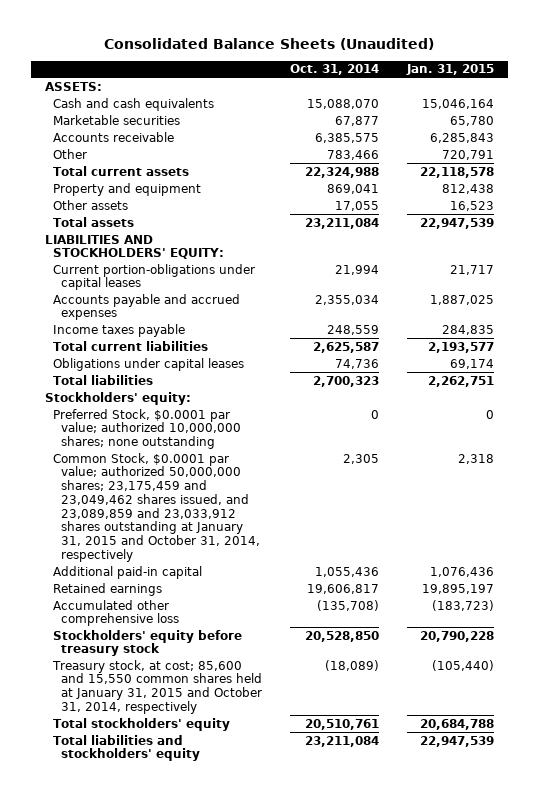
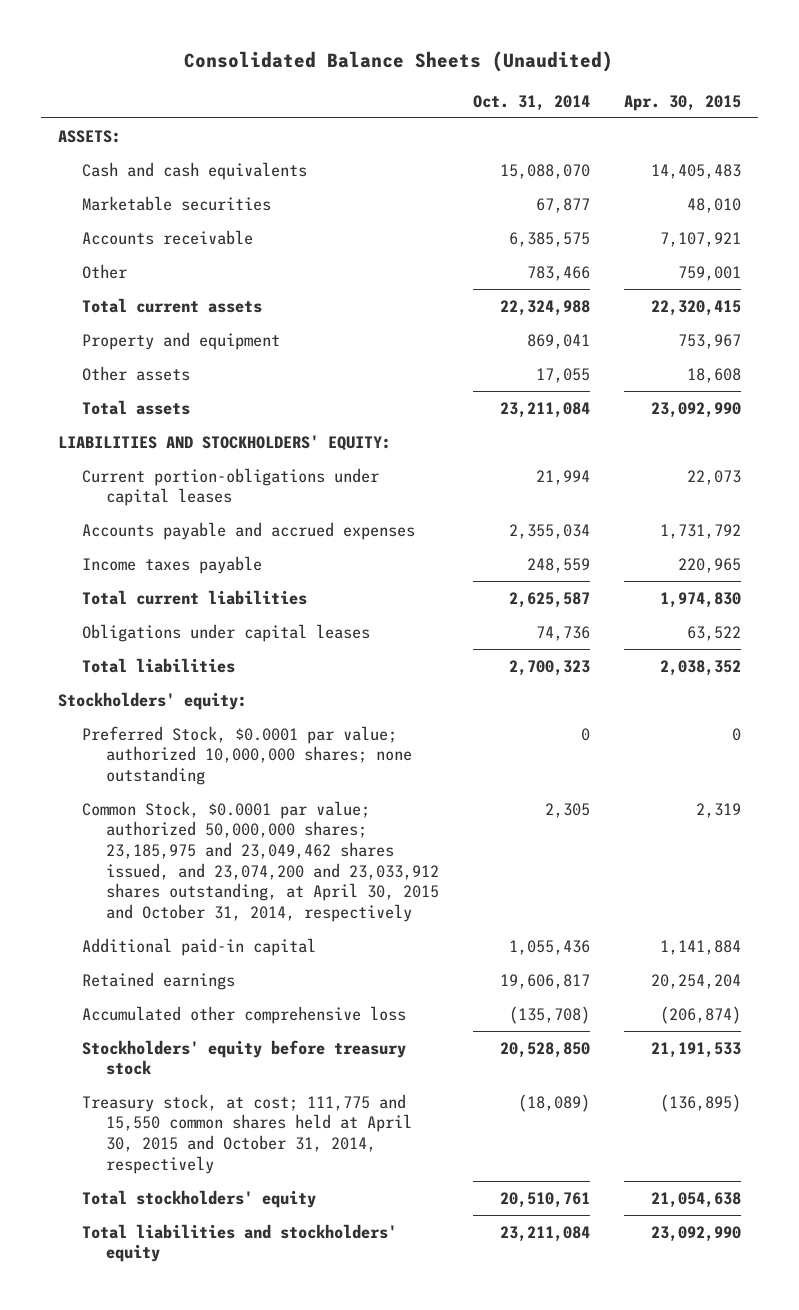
- | Oct. 31, 2014 | Jan. 31, 2015
+ | Oct. 31, 2014 | Apr. 30, 2015
- Common Stock, $0.0001 par value; authorized 50,000,000 shares; 23,175,459 and 23,049,462 shares issued, and 23,089,859 and 23,033,912 shares outstanding at January 31, 2015 and October 31, 2014, respectively | 2,305 | 2,318
+ Common Stock, $0.0001 par value; authorized 50,000,000 shares; 23,185,975 and 23,049,462 shares issued, and 23,074,200 and 23,033,912 shares outstanding, at April 30, 2015 and October 31, 2014, respectively | 2,305 | 2,319
- Treasury stock, at cost; 85,600 and 15,550 common shares held at January 31, 2015 and October 31, 2014, respectively | (18,089) | (105,440)
+ Treasury stock, at cost; 111,775 and 15,550 common shares held at April 30, 2015 and October 31, 2014, respectively | (18,089) | (136,895)

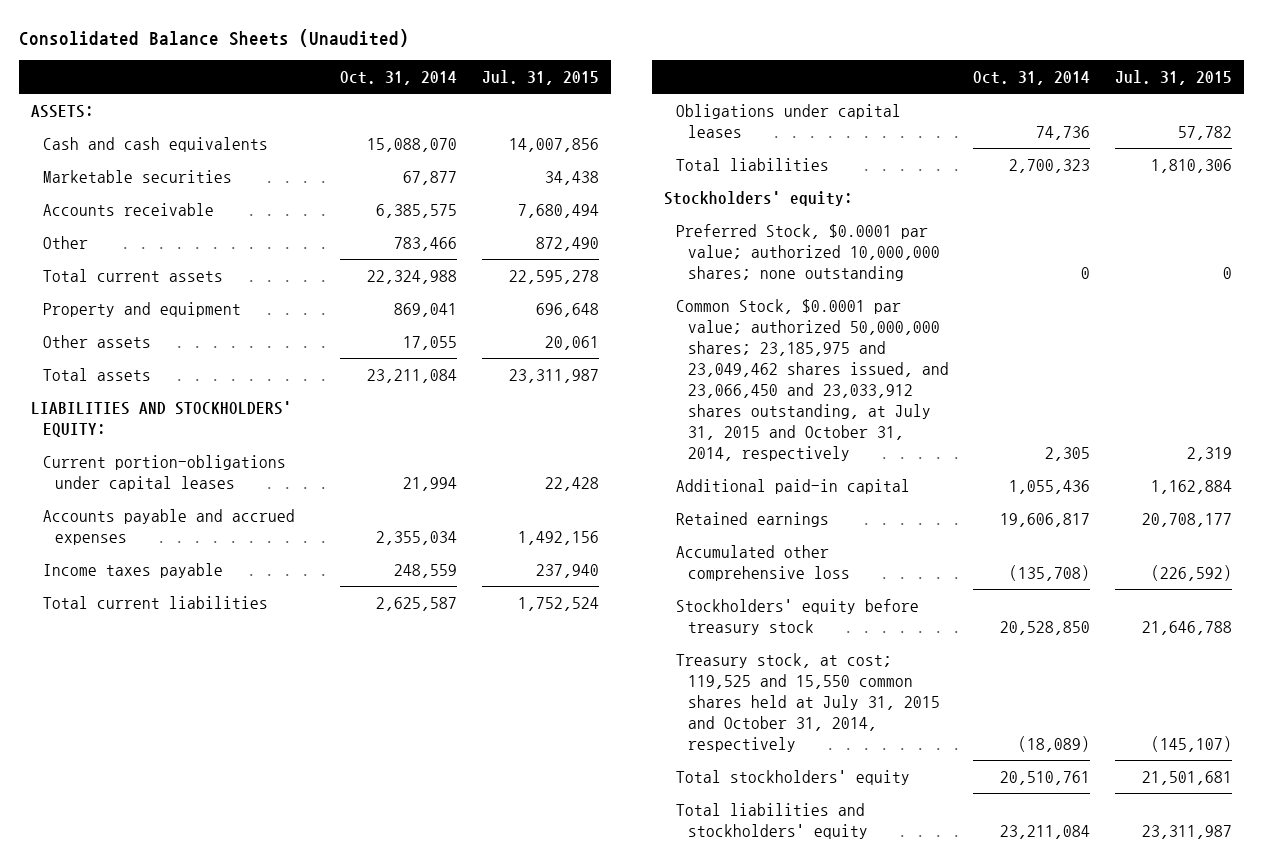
- | Oct. 31, 2014 | Apr. 30, 2015
+ | Oct. 31, 2014 | Jul. 31, 2015
- Common Stock, $0.0001 par value; authorized 50,000,000 shares; 23,185,975 and 23,049,462 shares issued, and 23,074,200 and 23,033,912 shares outstanding, at April 30, 2015 and October 31, 2014, respectively | 2,305 | 2,319
+ Common Stock, $0.0001 par value; authorized 50,000,000 shares; 23,185,975 and 23,049,462 shares issued, and 23,066,450 and 23,033,912 shares outstanding, at July 31, 2015 and October 31, 2014, respectively | 2,305 | 2,319
- Treasury stock, at cost; 111,775 and 15,550 common shares held at April 30, 2015 and October 31, 2014, respectively | (18,089) | (136,895)
+ Treasury stock, at cost; 119,525 and 15,550 common shares held at July 31, 2015 and October 31, 2014, respectively | (18,089) | (145,107)

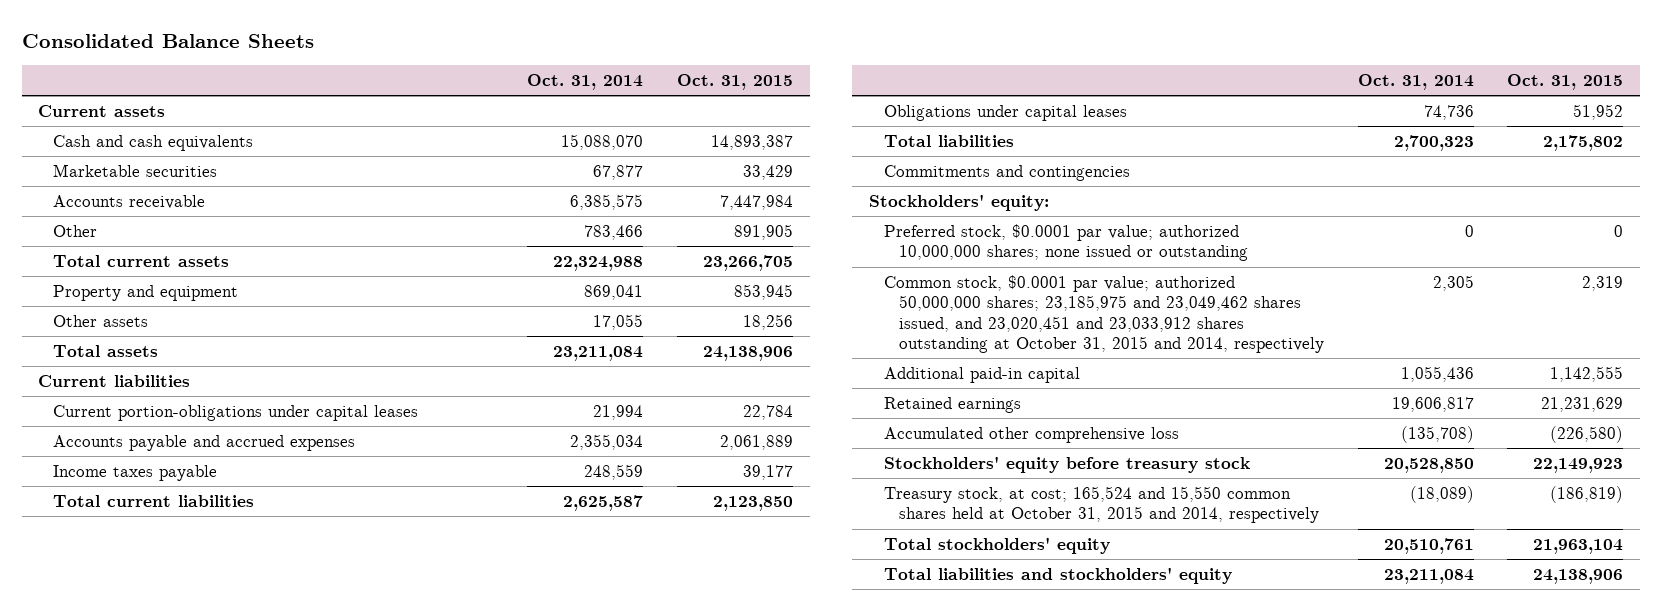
- Consolidated Balance Sheets (Unaudited)
+ Consolidated Balance Sheets
- | Oct. 31, 2014 | Jul. 31, 2015
+ | Oct. 31, 2014 | Oct. 31, 2015
- ASSETS:
+ Current assets
- LIABILITIES AND STOCKHOLDERS' EQUITY:
+ Current liabilities
+ Commitments and contingencies
- Preferred Stock, $0.0001 par value; authorized 10,000,000 shares; none outstanding | 0 | 0
- Common Stock, $0.0001 par value; authorized 50,000,000 shares; 23,185,975 and 23,049,462 shares issued, and 23,066,450 and 23,033,912 shares outstanding, at July 31, 2015 and October 31, 2014, respectively | 2,305 | 2,319
+ Preferred stock, $0.0001 par value; authorized 10,000,000 shares; none issued or outstanding | 0 | 0
+ Common stock, $0.0001 par value; authorized 50,000,000 shares; 23,185,975 and 23,049,462 shares issued, and 23,020,451 and 23,033,912 shares outstanding at October 31, 2015 and 2014, respectively | 2,305 | 2,319
- Treasury stock, at cost; 119,525 and 15,550 common shares held at July 31, 2015 and October 31, 2014, respectively | (18,089) | (145,107)
+ Treasury stock, at cost; 165,524 and 15,550 common shares held at October 31, 2015 and 2014, respectively | (18,089) | (186,819)

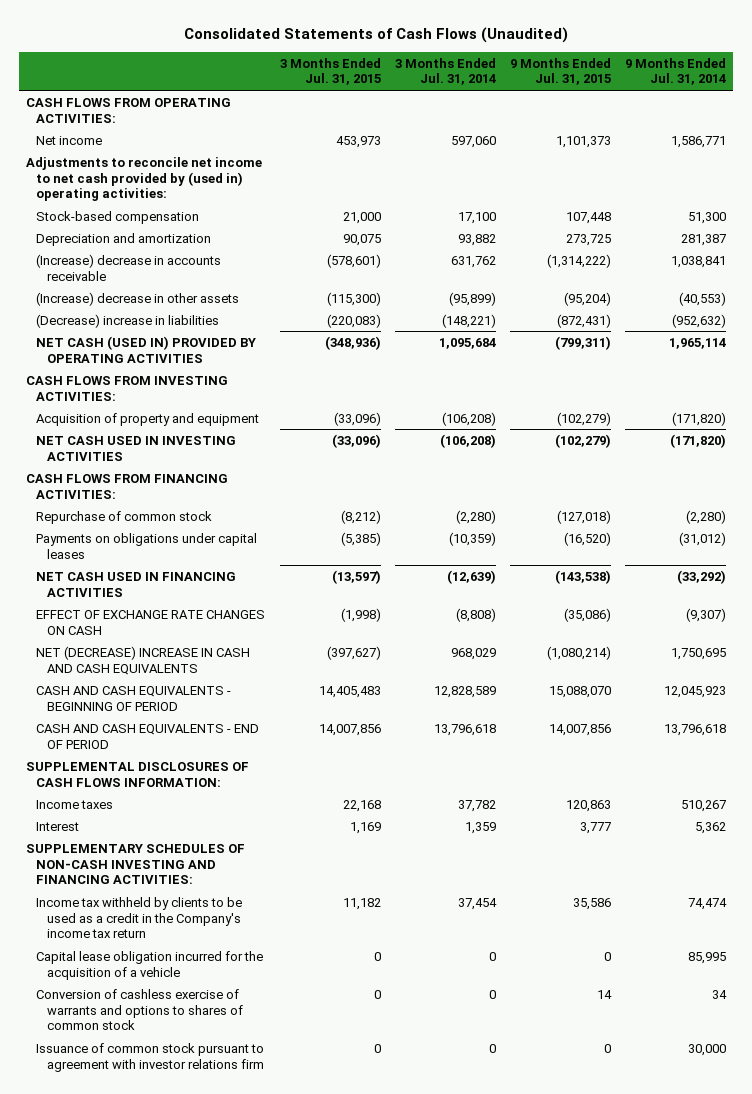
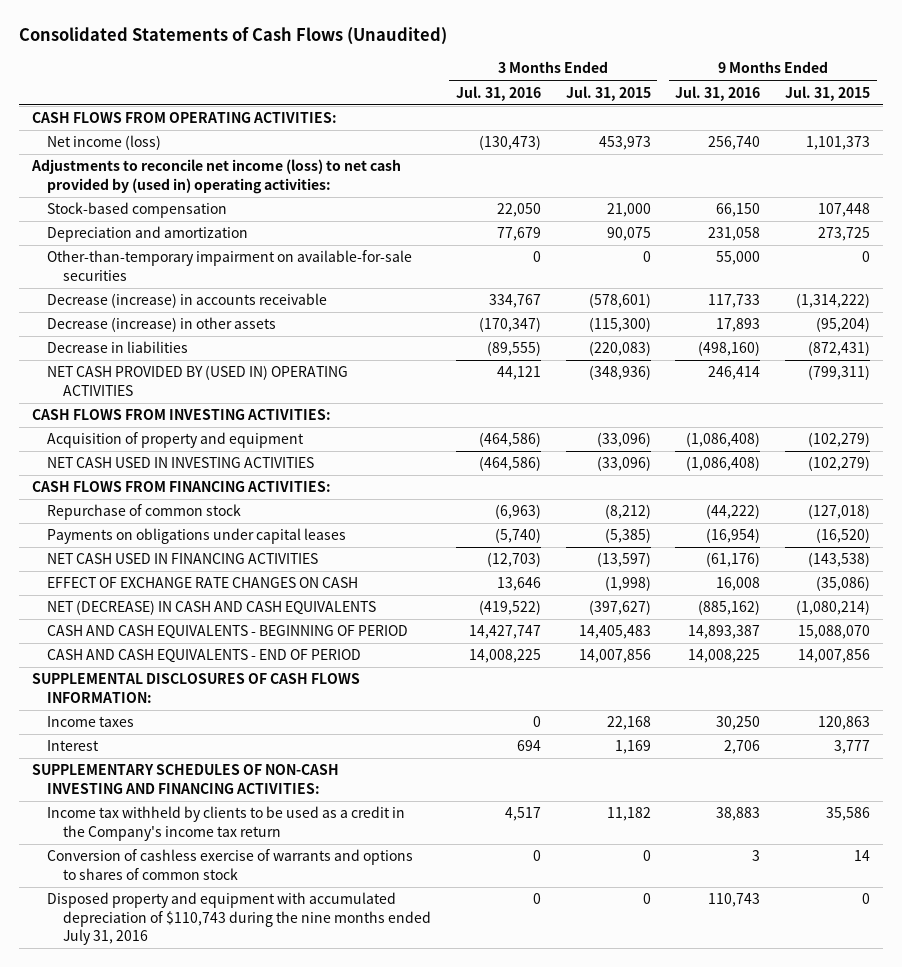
- | 3 Months Ended Jul. 31, 2015 | 3 Months Ended Jul. 31, 2014 | 9 Months Ended Jul. 31, 2015 | 9 Months Ended Jul. 31, 2014
+ | 3 Months Ended Jul. 31, 2016 | 3 Months Ended Jul. 31, 2015 | 9 Months Ended Jul. 31, 2016 | 9 Months Ended Jul. 31, 2015
- Net income | 453,973 | 597,060 | 1,101,373 | 1,586,771
- Adjustments to reconcile net income to net cash provided by (used in) operating activities:
+ Net income (loss) | (130,473) | 453,973 | 256,740 | 1,101,373
+ Adjustments to reconcile net income (loss) to net cash provided by (used in) operating activities:
- (Increase) decrease in accounts receivable | (578,601) | 631,762 | (1,314,222) | 1,038,841
- (Increase) decrease in other assets | (115,300) | (95,899) | (95,204) | (40,553)
- (Decrease) increase in liabilities | (220,083) | (148,221) | (872,431) | (952,632)
- NET CASH (USED IN) PROVIDED BY OPERATING ACTIVITIES | (348,936) | 1,095,684 | (799,311) | 1,965,114
+ Other-than-temporary impairment on available-for-sale securities | 0 | 0 | 55,000 | 0
+ Decrease (increase) in accounts receivable | 334,767 | (578,601) | 117,733 | (1,314,222)
+ Decrease (increase) in other assets | (170,347) | (115,300) | 17,893 | (95,204)
+ Decrease in liabilities | (89,555) | (220,083) | (498,160) | (872,431)
+ NET CASH PROVIDED BY (USED IN) OPERATING ACTIVITIES | 44,121 | (348,936) | 246,414 | (799,311)
- NET (DECREASE) INCREASE IN CASH AND CASH EQUIVALENTS | (397,627) | 968,029 | (1,080,214) | 1,750,695
+ NET (DECREASE) IN CASH AND CASH EQUIVALENTS | (419,522) | (397,627) | (885,162) | (1,080,214)
- Capital lease obligation incurred for the acquisition of a vehicle | 0 | 0 | 0 | 85,995
- Issuance of common stock pursuant to agreement with investor relations firm | 0 | 0 | 0 | 30,000
+ Disposed property and equipment with accumulated depreciation of $110,743 during the nine months ended July 31, 2016 | 0 | 0 | 110,743 | 0

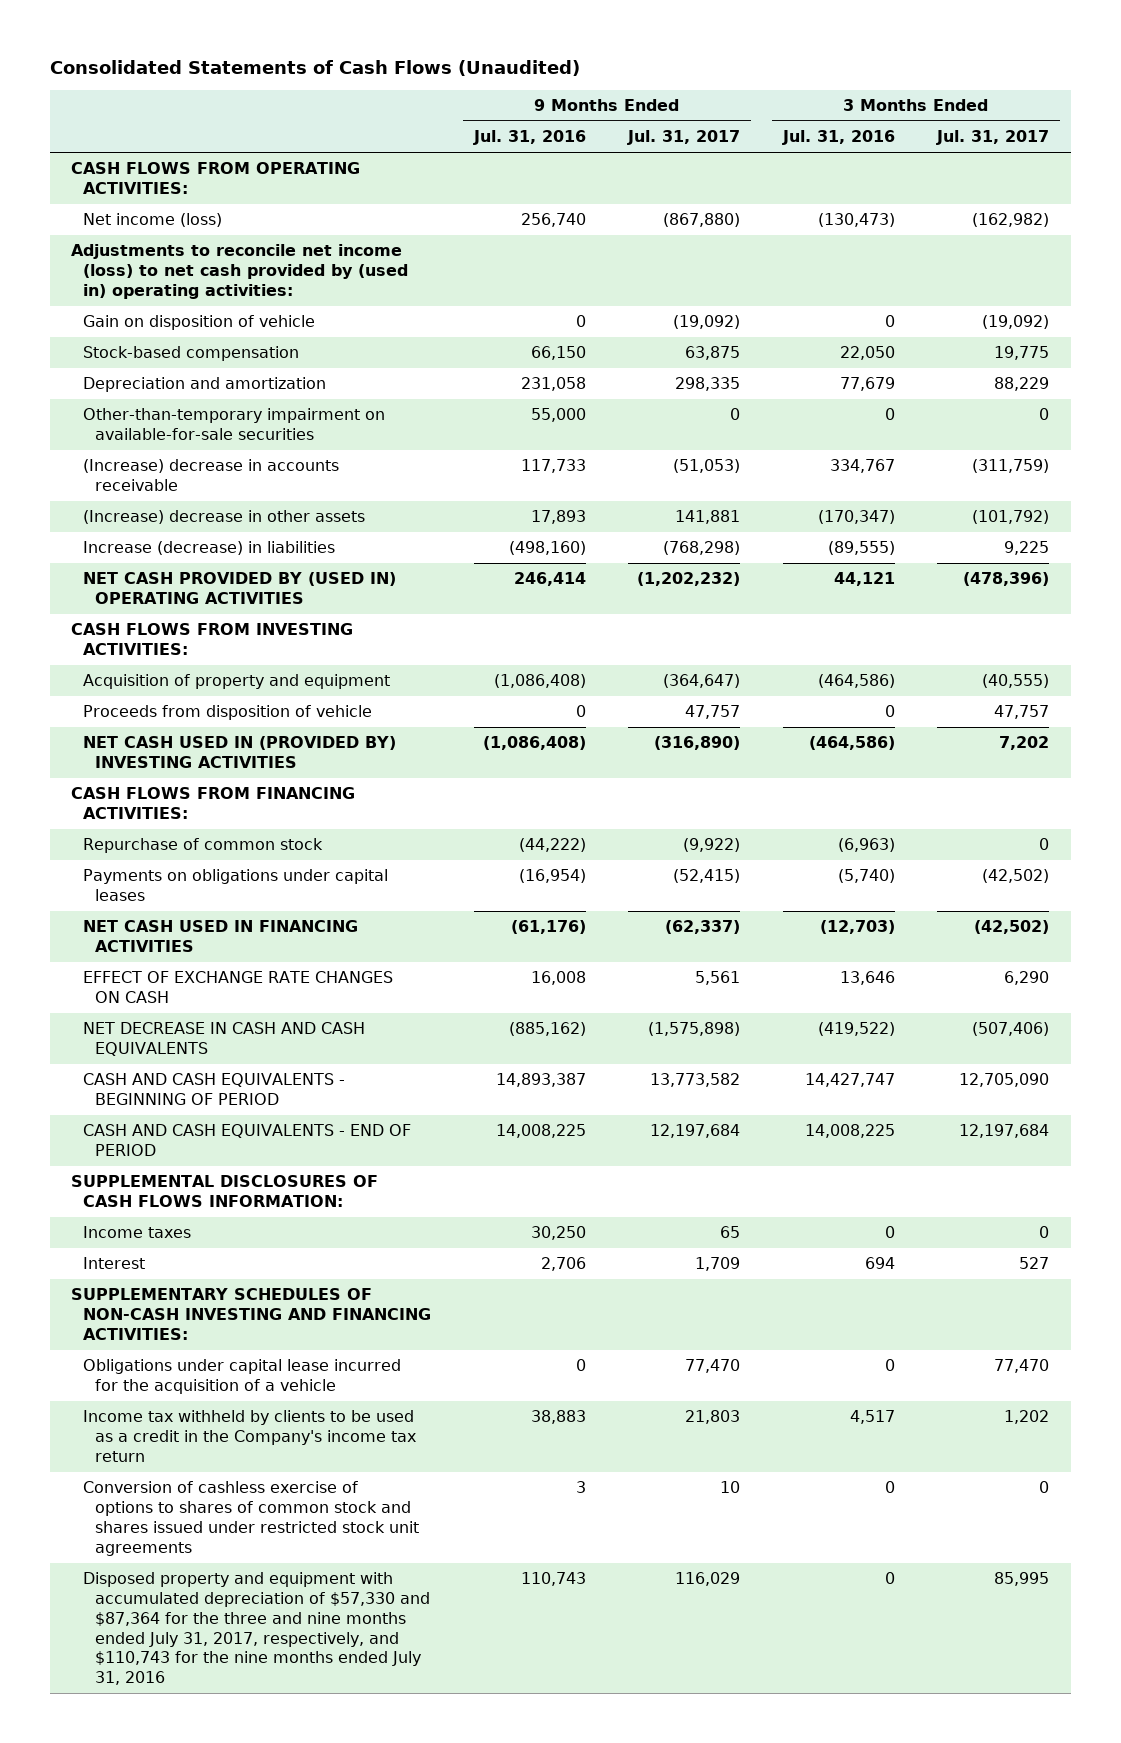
- | 3 Months Ended Jul. 31, 2016 | 3 Months Ended Jul. 31, 2015 | 9 Months Ended Jul. 31, 2016 | 9 Months Ended Jul. 31, 2015
+ | 9 Months Ended Jul. 31, 2016 | 9 Months Ended Jul. 31, 2017 | 3 Months Ended Jul. 31, 2016 | 3 Months Ended Jul. 31, 2017
+ Gain on disposition of vehicle | 0 | (19,092) | 0 | (19,092)
- Decrease (increase) in accounts receivable | 334,767 | (578,601) | 117,733 | (1,314,222)
- Decrease (increase) in other assets | (170,347) | (115,300) | 17,893 | (95,204)
- Decrease in liabilities | (89,555) | (220,083) | (498,160) | (872,431)
+ (Increase) decrease in accounts receivable | 117,733 | (51,053) | 334,767 | (311,759)
+ (Increase) decrease in other assets | 17,893 | 141,881 | (170,347) | (101,792)
+ Increase (decrease) in liabilities | (498,160) | (768,298) | (89,555) | 9,225
- NET CASH USED IN INVESTING ACTIVITIES | (464,586) | (33,096) | (1,086,408) | (102,279)
+ Proceeds from disposition of vehicle | 0 | 47,757 | 0 | 47,757
+ NET CASH USED IN (PROVIDED BY) INVESTING ACTIVITIES | (1,086,408) | (316,890) | (464,586) | 7,202
- NET (DECREASE) IN CASH AND CASH EQUIVALENTS | (419,522) | (397,627) | (885,162) | (1,080,214)
+ NET DECREASE IN CASH AND CASH EQUIVALENTS | (885,162) | (1,575,898) | (419,522) | (507,406)
+ Obligations under capital lease incurred for the acquisition of a vehicle | 0 | 77,470 | 0 | 77,470
- Conversion of cashless exercise of warrants and options to shares of common stock | 0 | 0 | 3 | 14
- Disposed property and equipment with accumulated depreciation of $110,743 during the nine months ended July 31, 2016 | 0 | 0 | 110,743 | 0
+ Conversion of cashless exercise of options to shares of common stock and shares issued under restricted stock unit agreements | 3 | 10 | 0 | 0
+ Disposed property and equipment with accumulated depreciation of $57,330 and $87,364 for the three and nine months ended July 31, 2017, respectively, and $110,743 for the nine months ended July 31, 2016 | 110,743 | 116,029 | 0 | 85,995

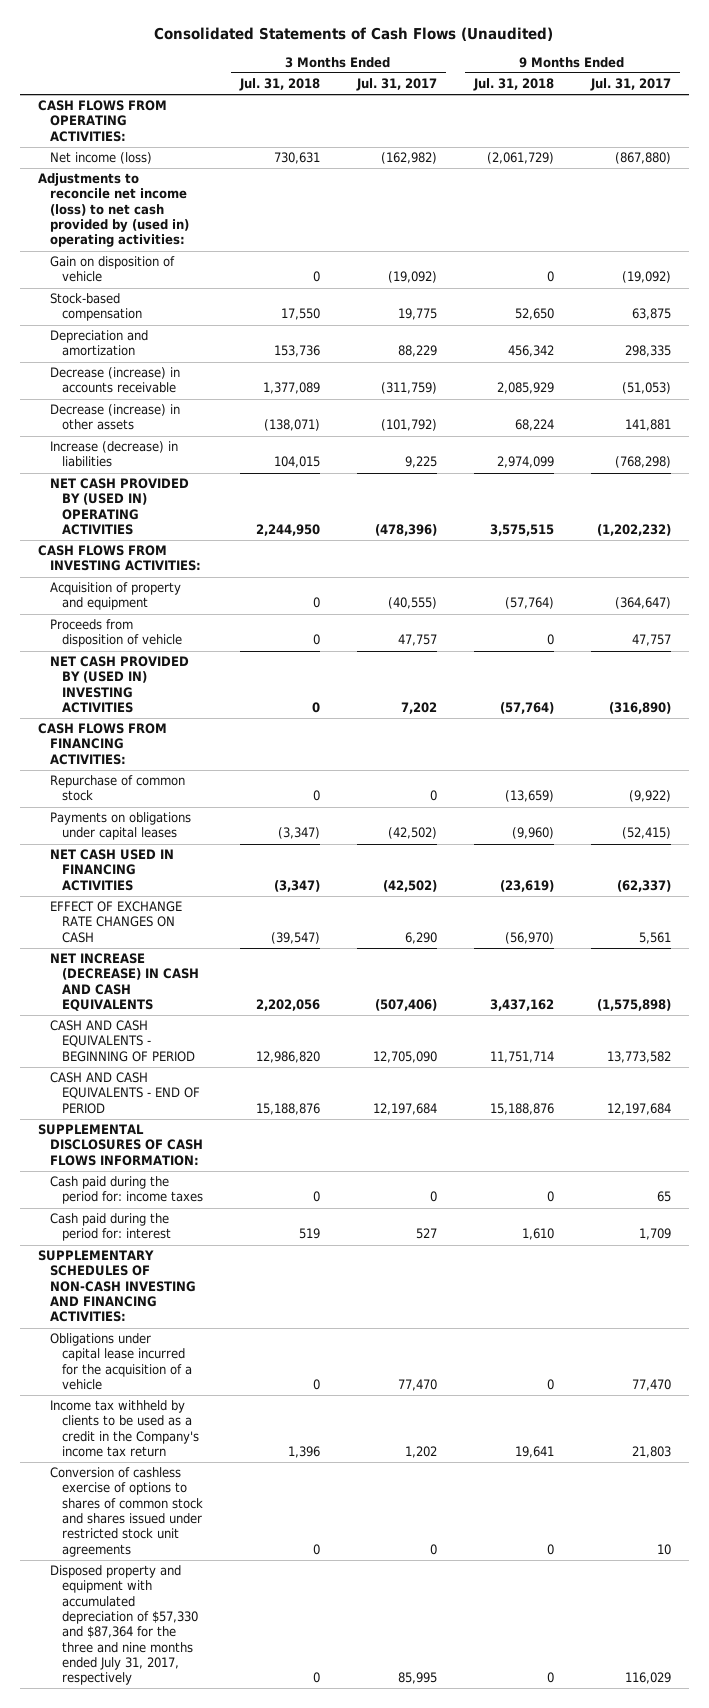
- | 9 Months Ended Jul. 31, 2016 | 9 Months Ended Jul. 31, 2017 | 3 Months Ended Jul. 31, 2016 | 3 Months Ended Jul. 31, 2017
+ | 3 Months Ended Jul. 31, 2018 | 3 Months Ended Jul. 31, 2017 | 9 Months Ended Jul. 31, 2018 | 9 Months Ended Jul. 31, 2017
- Other-than-temporary impairment on available-for-sale securities | 55,000 | 0 | 0 | 0
- (Increase) decrease in accounts receivable | 117,733 | (51,053) | 334,767 | (311,759)
- (Increase) decrease in other assets | 17,893 | 141,881 | (170,347) | (101,792)
+ Decrease (increase) in accounts receivable | 1,377,089 | (311,759) | 2,085,929 | (51,053)
+ Decrease (increase) in other assets | (138,071) | (101,792) | 68,224 | 141,881
- NET CASH USED IN (PROVIDED BY) INVESTING ACTIVITIES | (1,086,408) | (316,890) | (464,586) | 7,202
+ NET CASH PROVIDED BY (USED IN) INVESTING ACTIVITIES | 0 | 7,202 | (57,764) | (316,890)
- NET DECREASE IN CASH AND CASH EQUIVALENTS | (885,162) | (1,575,898) | (419,522) | (507,406)
+ NET INCREASE (DECREASE) IN CASH AND CASH EQUIVALENTS | 2,202,056 | (507,406) | 3,437,162 | (1,575,898)
- Income taxes | 30,250 | 65 | 0 | 0
- Interest | 2,706 | 1,709 | 694 | 527
+ Cash paid during the period for: income taxes | 0 | 0 | 0 | 65
+ Cash paid during the period for: interest | 519 | 527 | 1,610 | 1,709
- Disposed property and equipment with accumulated depreciation of $57,330 and $87,364 for the three and nine months ended July 31, 2017, respectively, and $110,743 for the nine months ended July 31, 2016 | 110,743 | 116,029 | 0 | 85,995
+ Disposed property and equipment with accumulated depreciation of $57,330 and $87,364 for the three and nine months ended July 31, 2017, respectively | 0 | 85,995 | 0 | 116,029

